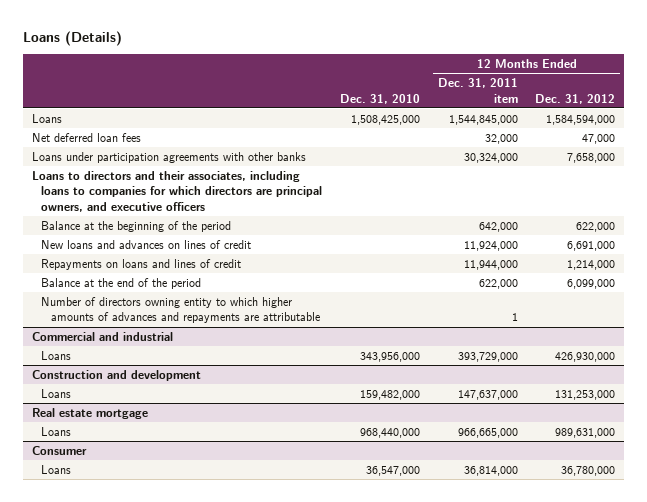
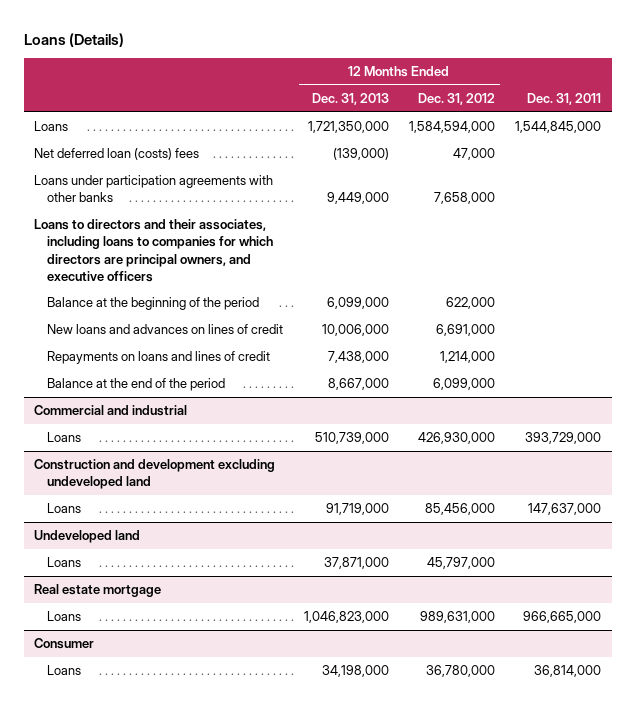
- | Dec. 31, 2010 | 12 Months Ended Dec. 31, 2011 item | 12 Months Ended Dec. 31, 2012
+ | 12 Months Ended Dec. 31, 2013 | 12 Months Ended Dec. 31, 2012 | Dec. 31, 2011
- Net deferred loan fees | | 32,000 | 47,000
+ Net deferred loan (costs) fees | (139,000) | 47,000 |
- Number of directors owning entity to which higher amounts of advances and repayments are attributable | | 1 |
- Construction and development
- Loans | 159,482,000 | 147,637,000 | 131,253,000
+ Construction and development excluding undeveloped land
+ Loans | 91,719,000 | 85,456,000 | 147,637,000
+ Undeveloped land
+ Loans | 37,871,000 | 45,797,000 |

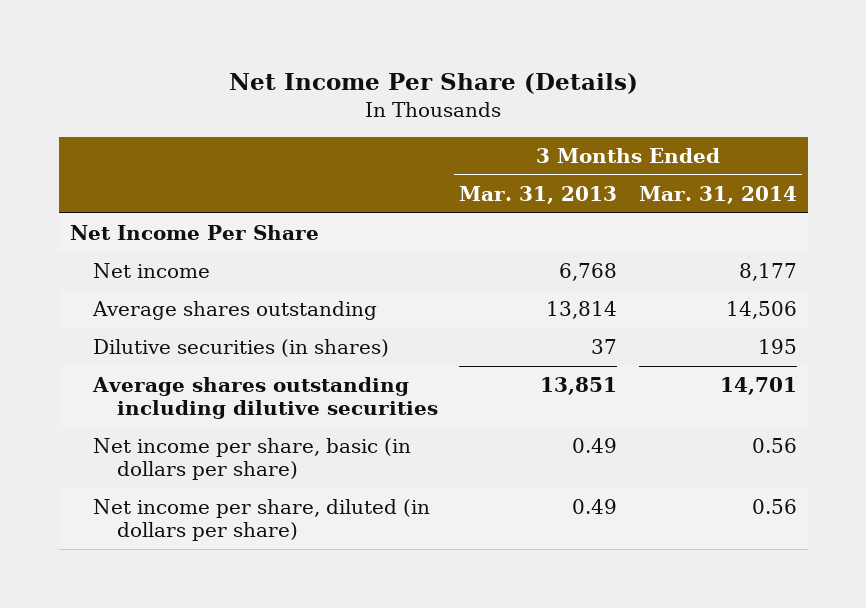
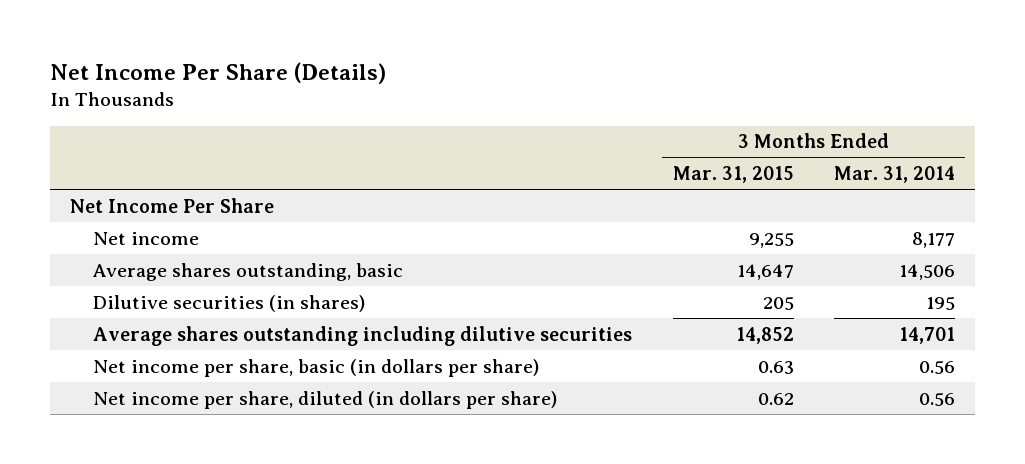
- | 3 Months Ended Mar. 31, 2013 | 3 Months Ended Mar. 31, 2014
+ | 3 Months Ended Mar. 31, 2015 | 3 Months Ended Mar. 31, 2014
- Average shares outstanding | 13,814 | 14,506
+ Average shares outstanding, basic | 14,647 | 14,506

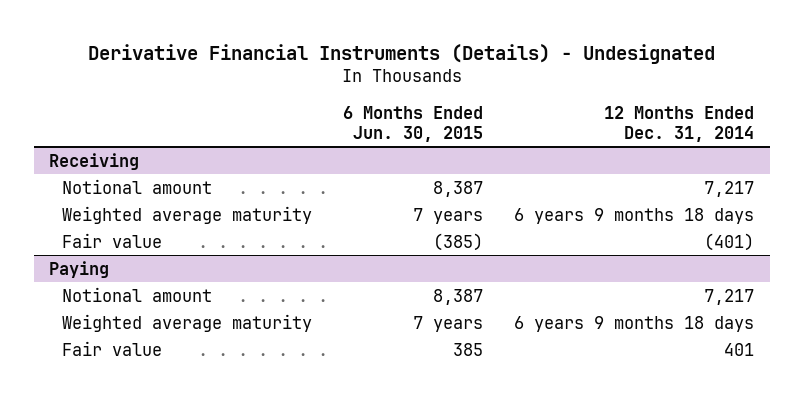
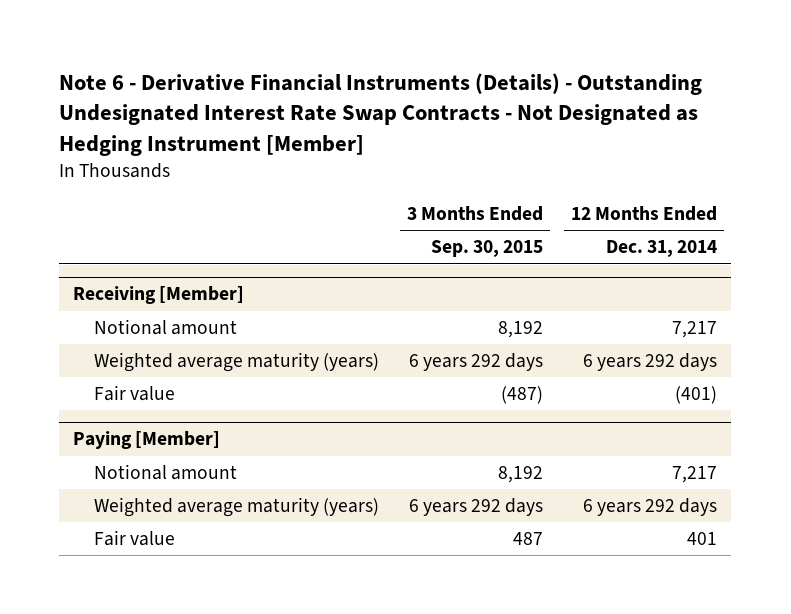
- Derivative Financial Instruments (Details) - Undesignated
+ Note 6 - Derivative Financial Instruments (Details) - Outstanding Undesignated Interest Rate Swap Contracts - Not Designated as Hedging Instrument [Member]
- | 6 Months Ended Jun. 30, 2015 | 12 Months Ended Dec. 31, 2014
+ | 3 Months Ended Sep. 30, 2015 | 12 Months Ended Dec. 31, 2014
- Receiving
+ Receiving [Member]
- Weighted average maturity | 7 years | 6 years 9 months 18 days
+ Weighted average maturity (years) | 6 years 292 days | 6 years 292 days
- Paying
+ Paying [Member]
- Weighted average maturity | 7 years | 6 years 9 months 18 days
+ Weighted average maturity (years) | 6 years 292 days | 6 years 292 days

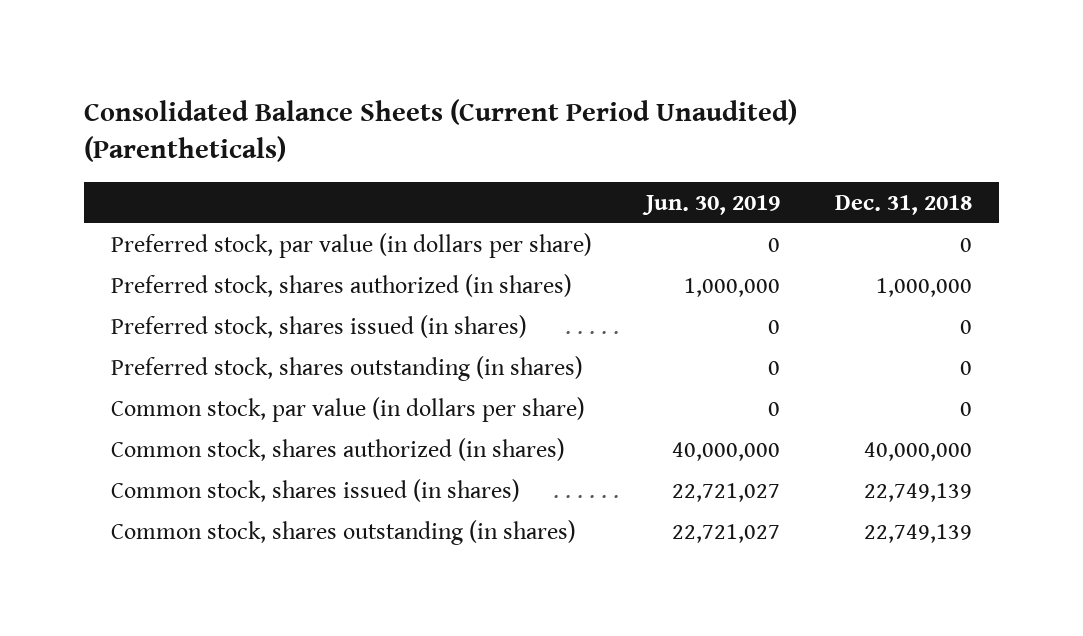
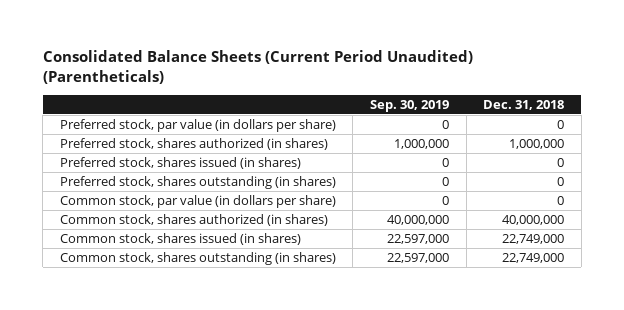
- | Jun. 30, 2019 | Dec. 31, 2018
+ | Sep. 30, 2019 | Dec. 31, 2018
- Common stock, shares issued (in shares) | 22,721,027 | 22,749,139
- Common stock, shares outstanding (in shares) | 22,721,027 | 22,749,139
+ Common stock, shares issued (in shares) | 22,597,000 | 22,749,000
+ Common stock, shares outstanding (in shares) | 22,597,000 | 22,749,000

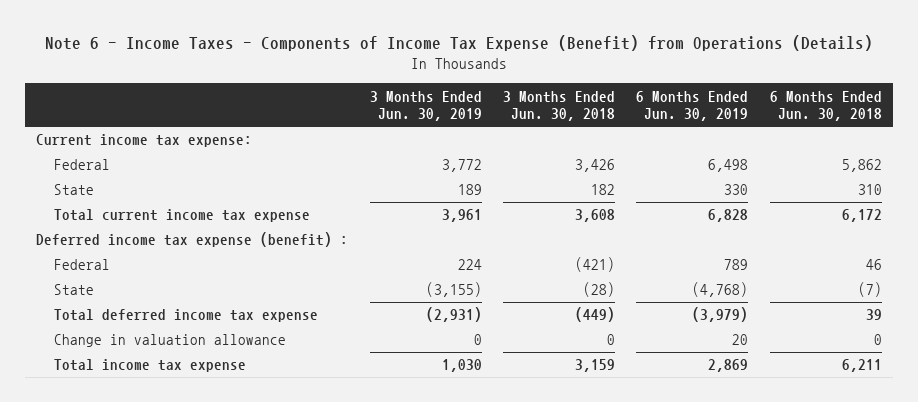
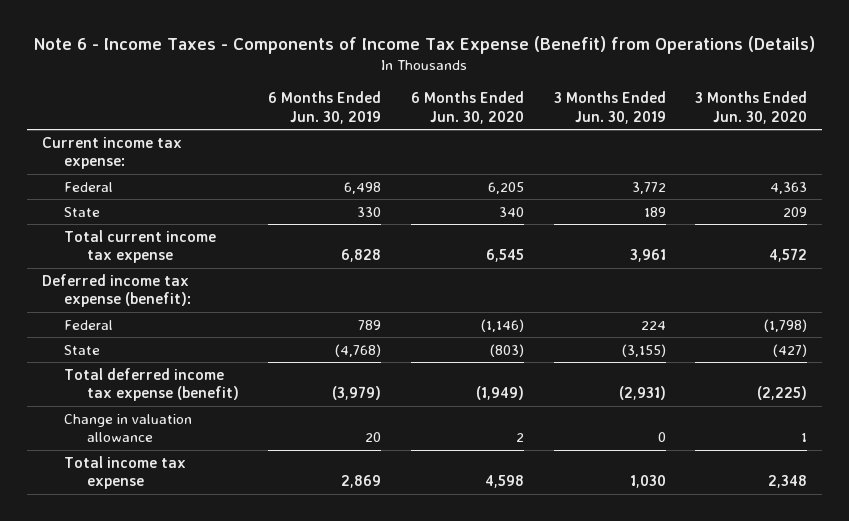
- | 3 Months Ended Jun. 30, 2019 | 3 Months Ended Jun. 30, 2018 | 6 Months Ended Jun. 30, 2019 | 6 Months Ended Jun. 30, 2018
+ | 6 Months Ended Jun. 30, 2019 | 6 Months Ended Jun. 30, 2020 | 3 Months Ended Jun. 30, 2019 | 3 Months Ended Jun. 30, 2020
- Deferred income tax expense (benefit) :
+ Deferred income tax expense (benefit):
- Total deferred income tax expense | (2,931) | (449) | (3,979) | 39
+ Total deferred income tax expense (benefit) | (3,979) | (1,949) | (2,931) | (2,225)

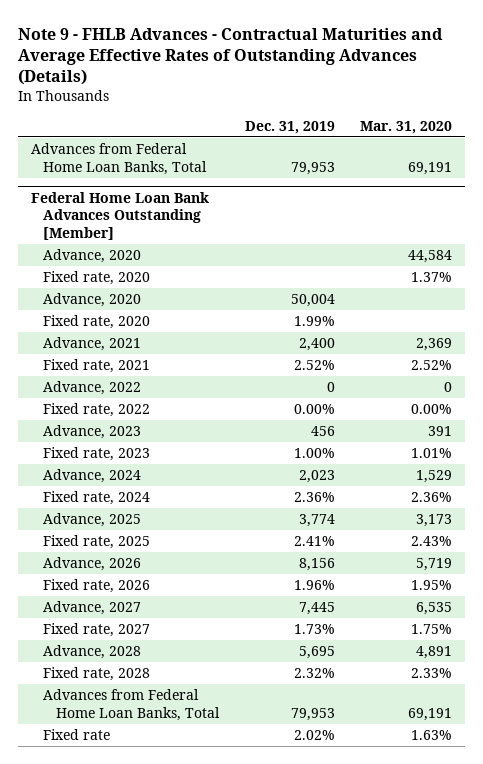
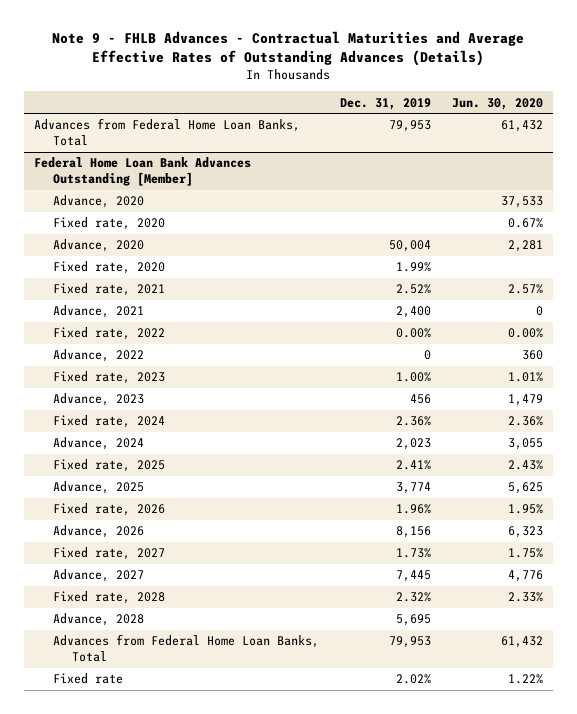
- | Dec. 31, 2019 | Mar. 31, 2020
+ | Dec. 31, 2019 | Jun. 30, 2020
@ Federal Home Loan Bank Advances Outstanding [Member]
moved down: Advance, 2021 | 2,400 | 0
moved down: Advance, 2022 | 0 | 360
moved down: Advance, 2023 | 456 | 1,479
moved down: Advance, 2024 | 2,023 | 3,055
moved down: Advance, 2025 | 3,774 | 5,625
moved down: Advance, 2026 | 8,156 | 6,323
moved down: Advance, 2027 | 7,445 | 4,776
moved down: Advance, 2028 | 5,695 |

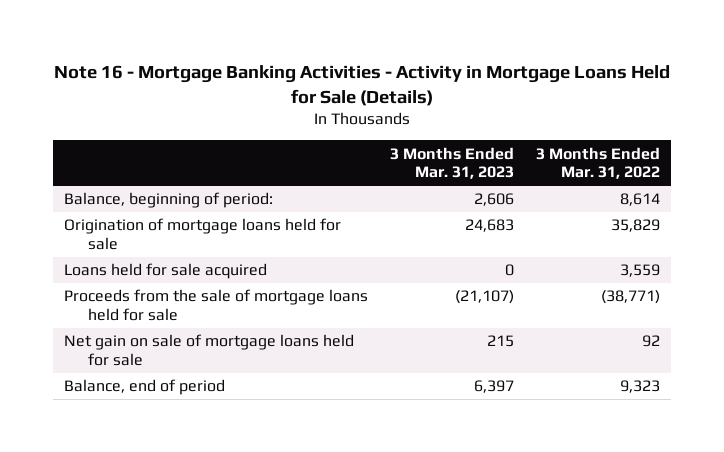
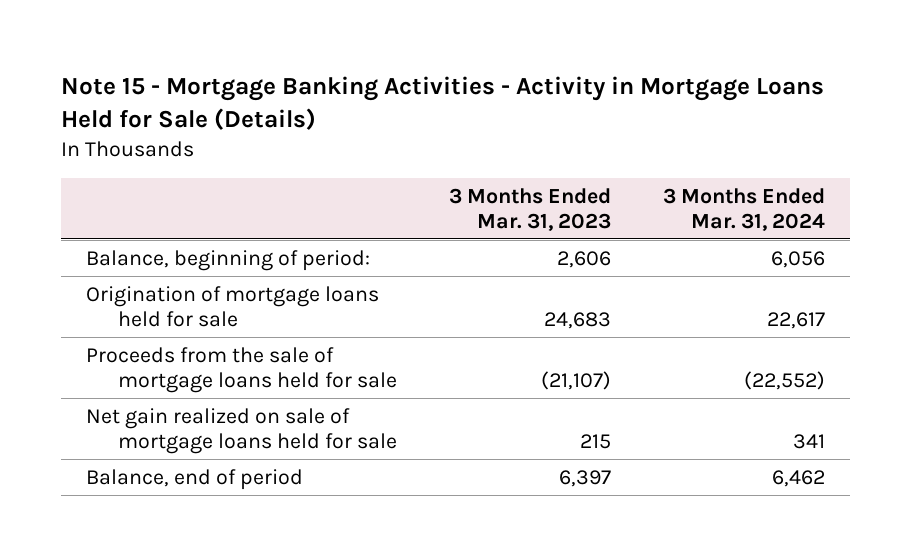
- Note 16 - Mortgage Banking Activities - Activity in Mortgage Loans Held for Sale (Details)
+ Note 15 - Mortgage Banking Activities - Activity in Mortgage Loans Held for Sale (Details)
- | 3 Months Ended Mar. 31, 2023 | 3 Months Ended Mar. 31, 2022
+ | 3 Months Ended Mar. 31, 2023 | 3 Months Ended Mar. 31, 2024
- Loans held for sale acquired | 0 | 3,559
- Net gain on sale of mortgage loans held for sale | 215 | 92
+ Net gain realized on sale of mortgage loans held for sale | 215 | 341

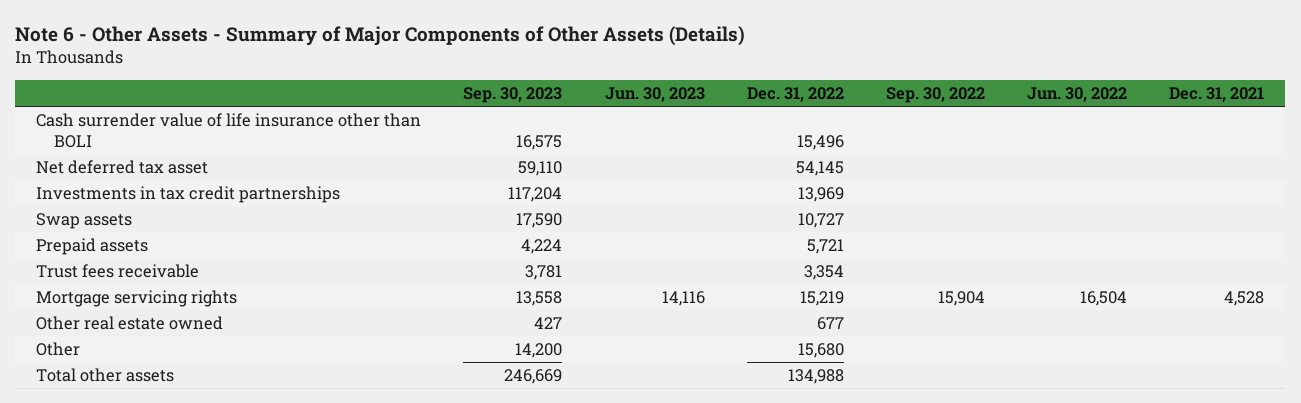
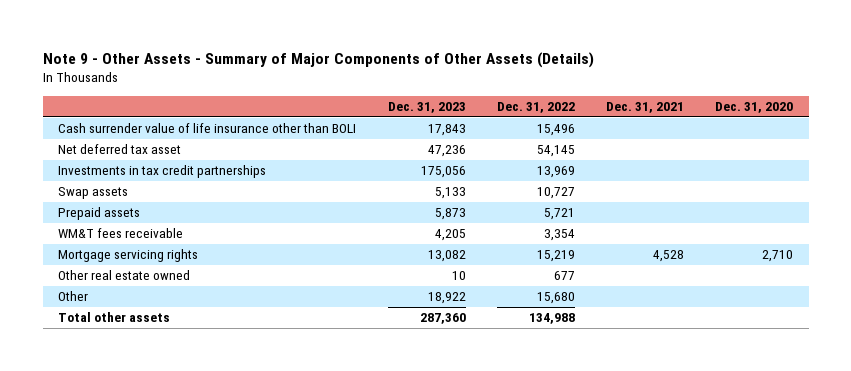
- Note 6 - Other Assets - Summary of Major Components of Other Assets (Details)
+ Note 9 - Other Assets - Summary of Major Components of Other Assets (Details)
- | Sep. 30, 2023 | Jun. 30, 2023 | Dec. 31, 2022 | Sep. 30, 2022 | Jun. 30, 2022 | Dec. 31, 2021
+ | Dec. 31, 2023 | Dec. 31, 2022 | Dec. 31, 2021 | Dec. 31, 2020
- Trust fees receivable | 3,781 | | 3,354 | | |
+ WM&T fees receivable | 4,205 | 3,354 | |

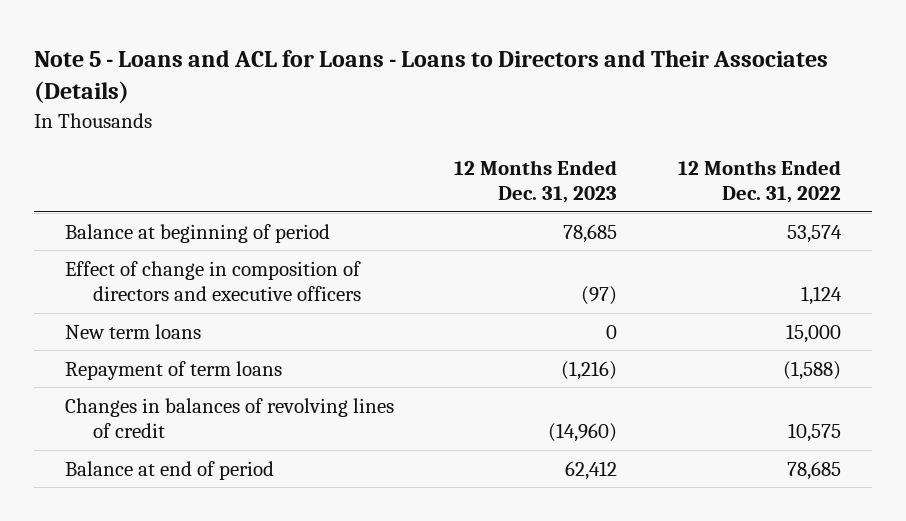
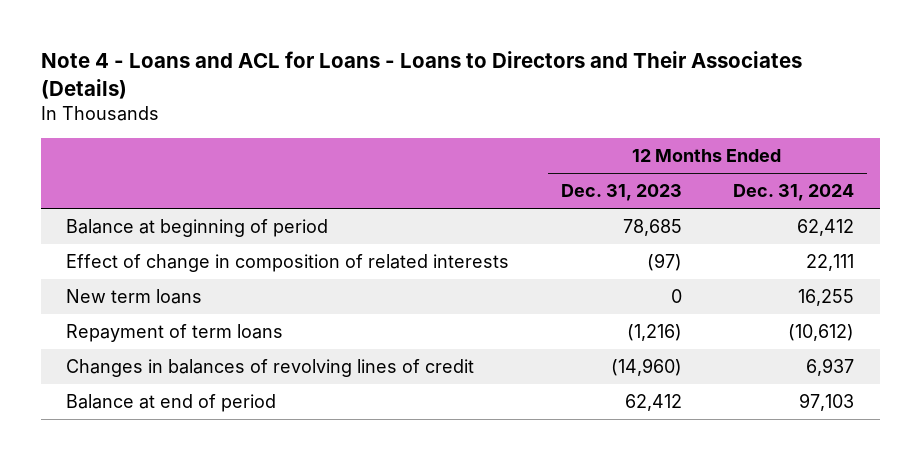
- Note 5 - Loans and ACL for Loans - Loans to Directors and Their Associates (Details)
+ Note 4 - Loans and ACL for Loans - Loans to Directors and Their Associates (Details)
- | 12 Months Ended Dec. 31, 2023 | 12 Months Ended Dec. 31, 2022
+ | 12 Months Ended Dec. 31, 2023 | 12 Months Ended Dec. 31, 2024
- Effect of change in composition of directors and executive officers | (97) | 1,124
+ Effect of change in composition of related interests | (97) | 22,111

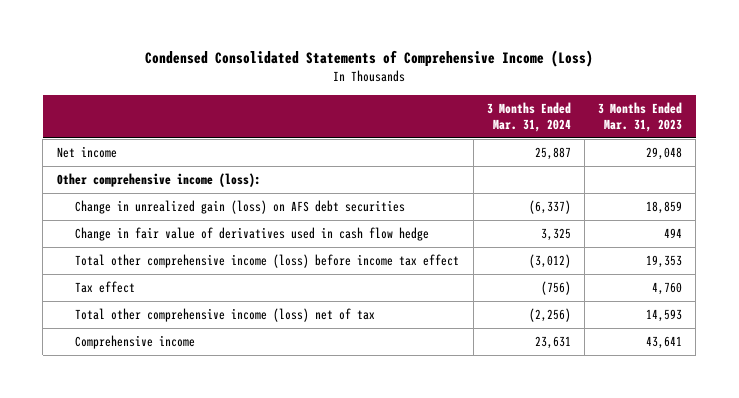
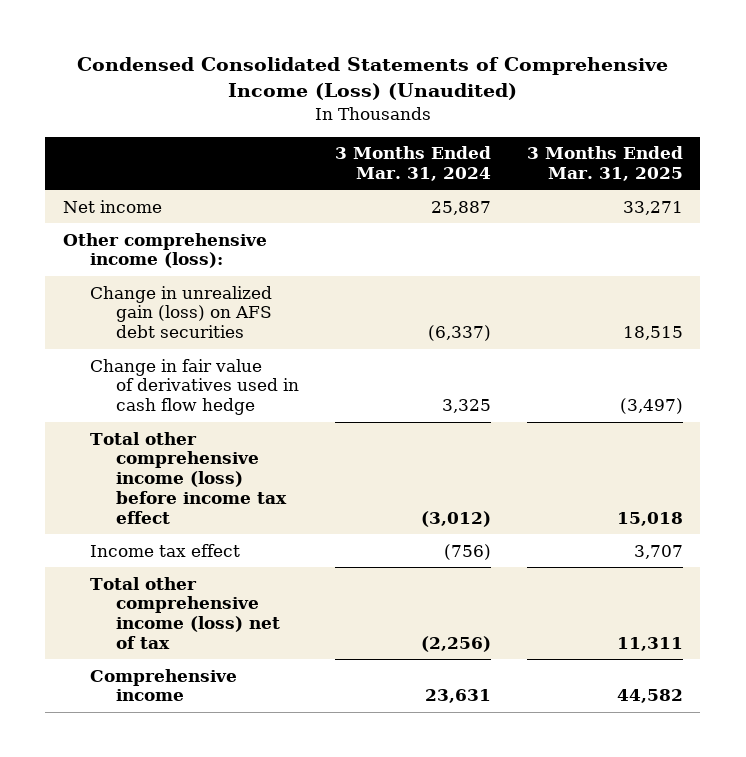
- Condensed Consolidated Statements of Comprehensive Income (Loss)
+ Condensed Consolidated Statements of Comprehensive Income (Loss) (Unaudited)
- | 3 Months Ended Mar. 31, 2024 | 3 Months Ended Mar. 31, 2023
+ | 3 Months Ended Mar. 31, 2024 | 3 Months Ended Mar. 31, 2025
- Tax effect | (756) | 4,760
+ Income tax effect | (756) | 3,707

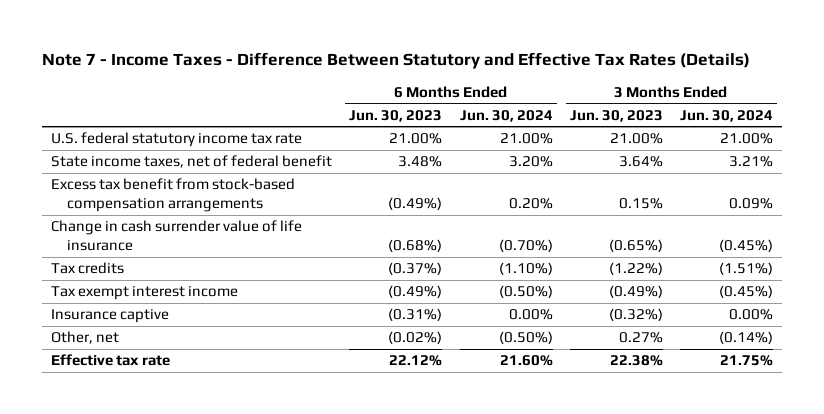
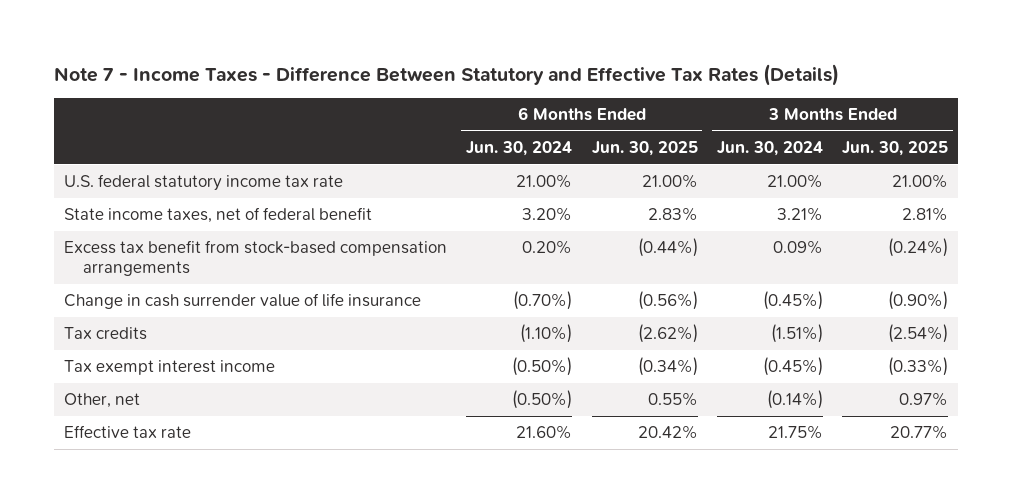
- | 6 Months Ended Jun. 30, 2023 | 6 Months Ended Jun. 30, 2024 | 3 Months Ended Jun. 30, 2023 | 3 Months Ended Jun. 30, 2024
+ | 6 Months Ended Jun. 30, 2024 | 6 Months Ended Jun. 30, 2025 | 3 Months Ended Jun. 30, 2024 | 3 Months Ended Jun. 30, 2025
- Insurance captive | (0.31%) | 0.00% | (0.32%) | 0.00%

